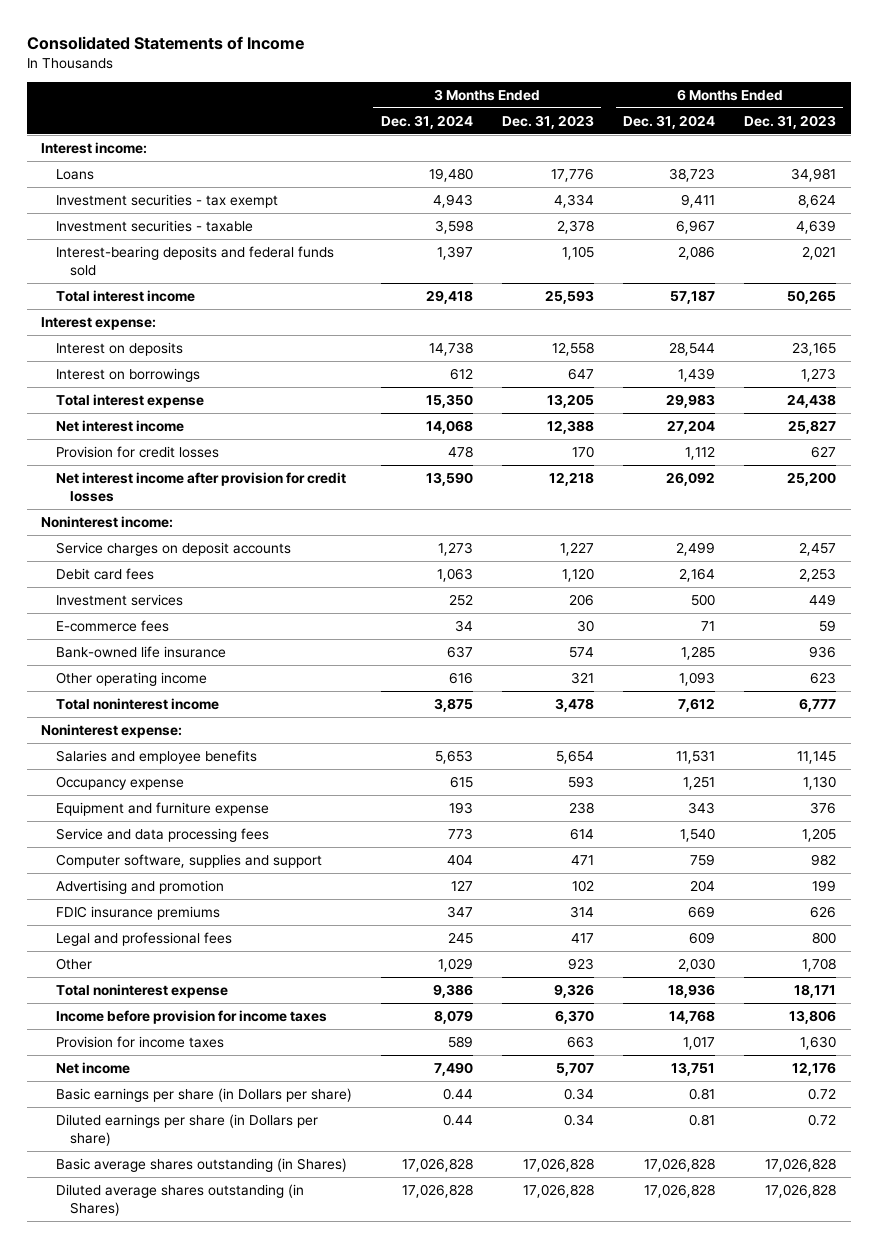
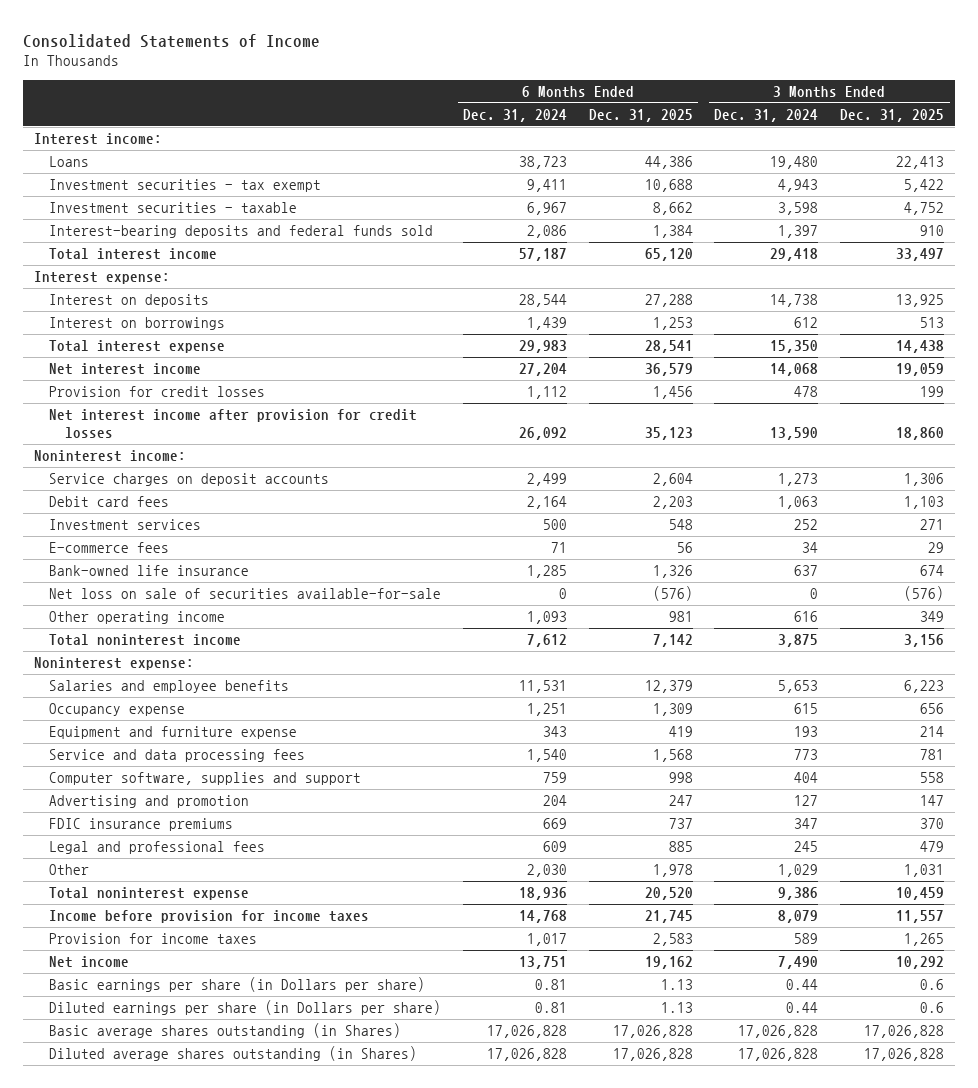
- | 3 Months Ended Dec. 31, 2024 | 3 Months Ended Dec. 31, 2023 | 6 Months Ended Dec. 31, 2024 | 6 Months Ended Dec. 31, 2023
+ | 6 Months Ended Dec. 31, 2024 | 6 Months Ended Dec. 31, 2025 | 3 Months Ended Dec. 31, 2024 | 3 Months Ended Dec. 31, 2025
+ Net loss on sale of securities available-for-sale | 0 | (576) | 0 | (576)

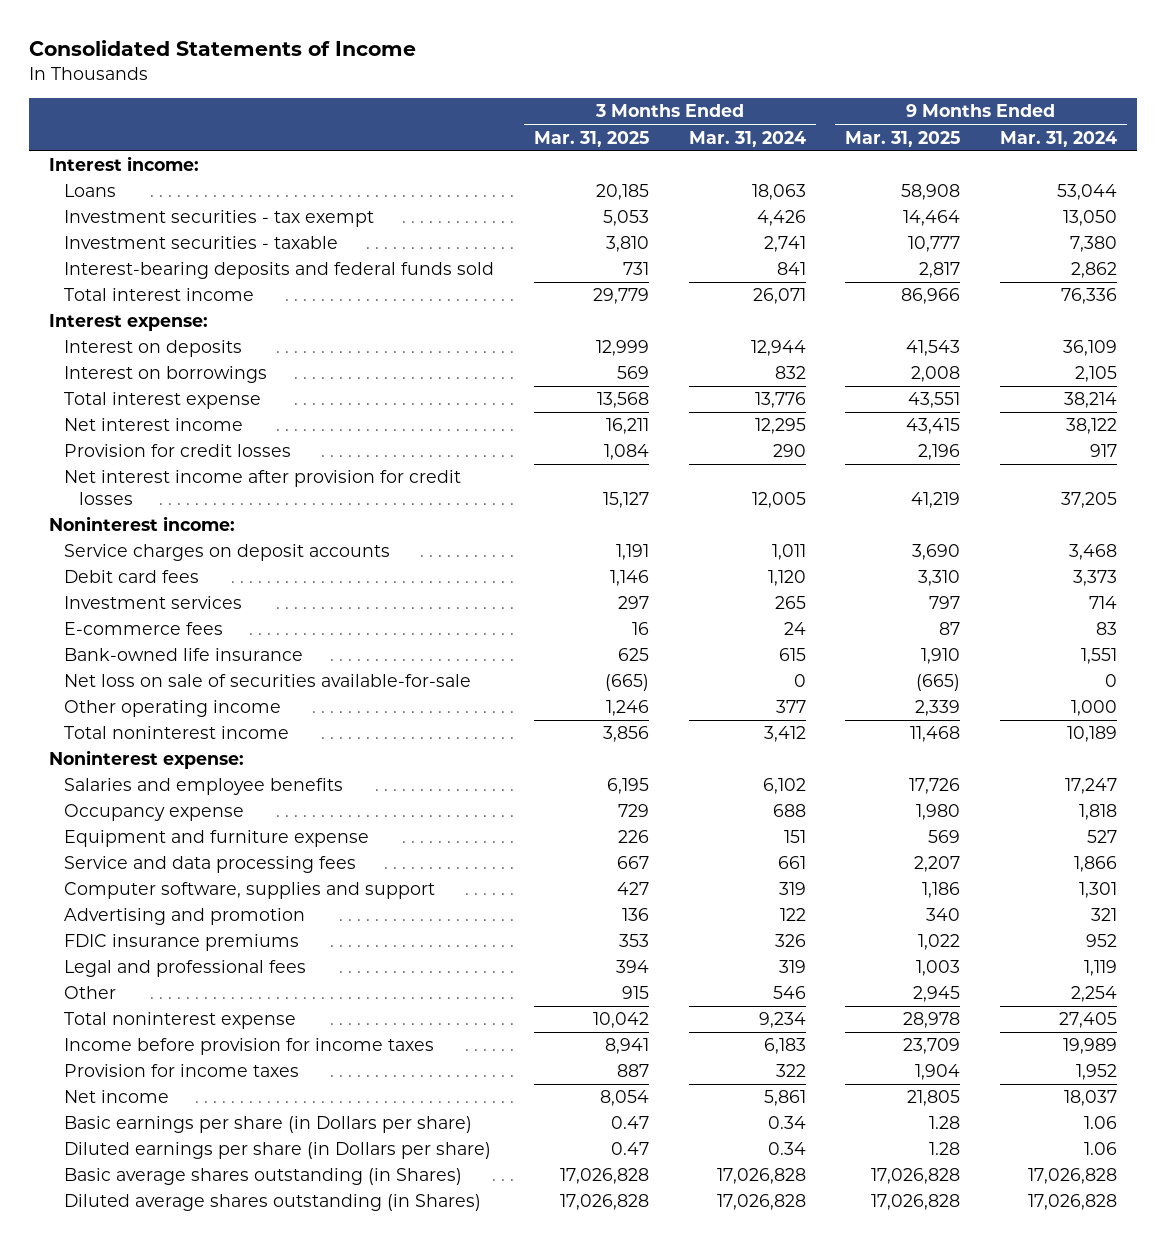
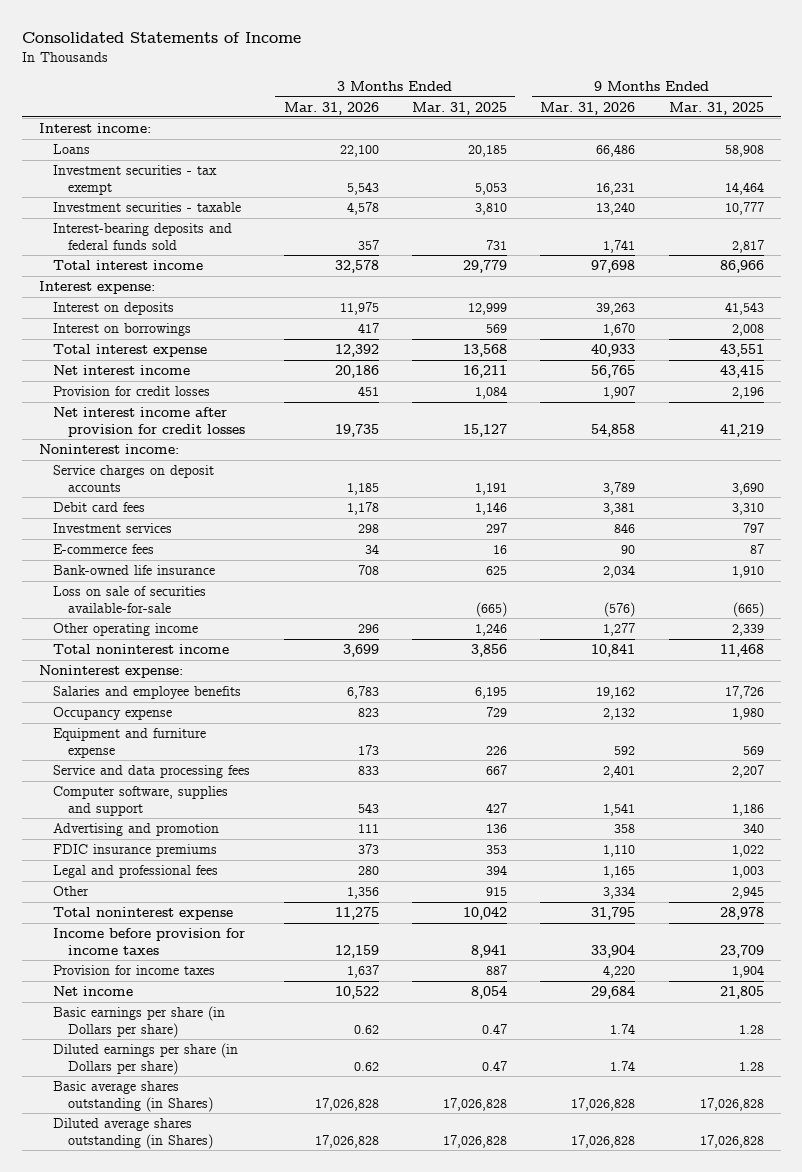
- | 3 Months Ended Mar. 31, 2025 | 3 Months Ended Mar. 31, 2024 | 9 Months Ended Mar. 31, 2025 | 9 Months Ended Mar. 31, 2024
+ | 3 Months Ended Mar. 31, 2026 | 3 Months Ended Mar. 31, 2025 | 9 Months Ended Mar. 31, 2026 | 9 Months Ended Mar. 31, 2025
- Net loss on sale of securities available-for-sale | (665) | 0 | (665) | 0
+ Loss on sale of securities available-for-sale | | (665) | (576) | (665)

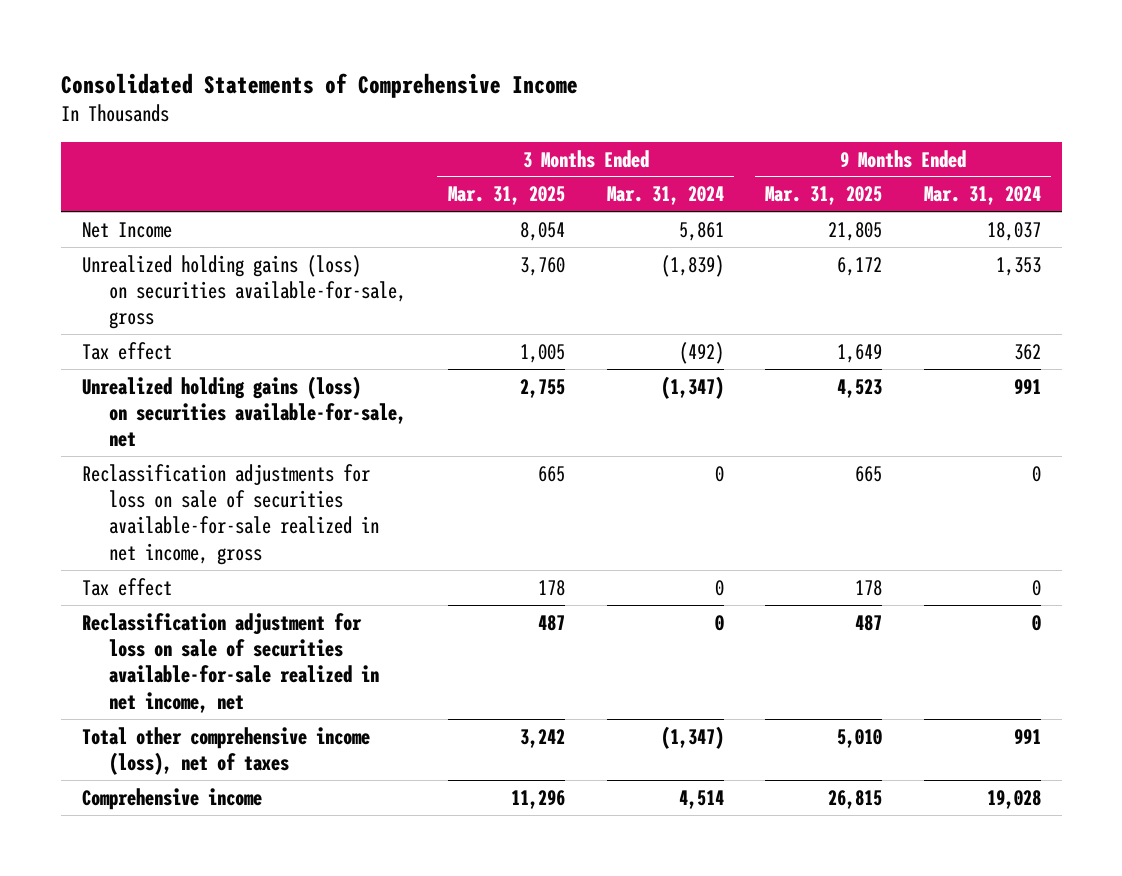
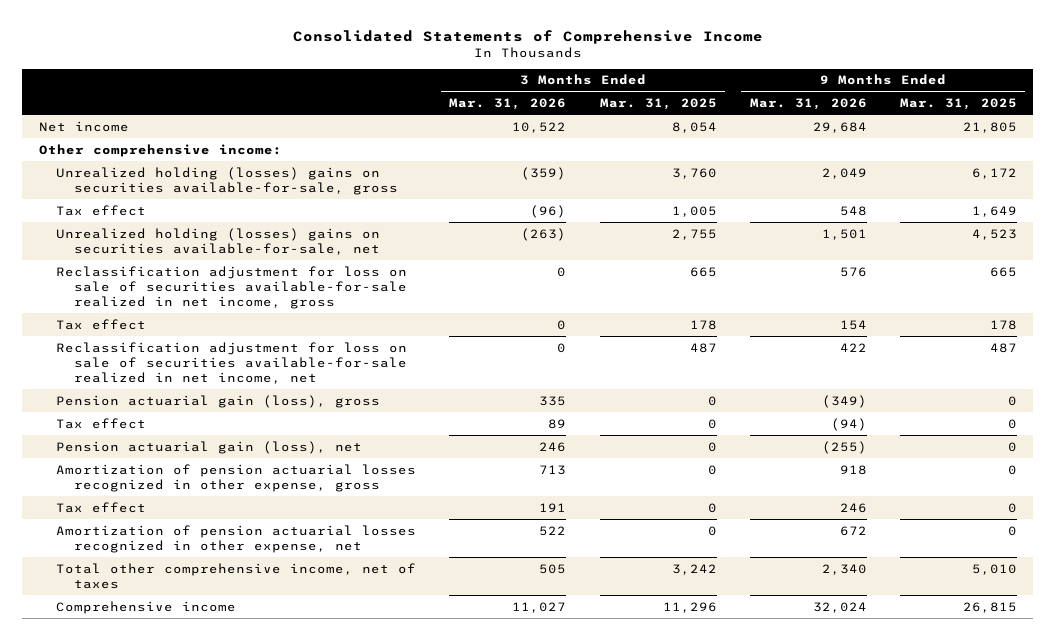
- | 3 Months Ended Mar. 31, 2025 | 3 Months Ended Mar. 31, 2024 | 9 Months Ended Mar. 31, 2025 | 9 Months Ended Mar. 31, 2024
+ | 3 Months Ended Mar. 31, 2026 | 3 Months Ended Mar. 31, 2025 | 9 Months Ended Mar. 31, 2026 | 9 Months Ended Mar. 31, 2025
- Net Income | 8,054 | 5,861 | 21,805 | 18,037
- Unrealized holding gains (loss) on securities available-for-sale, gross | 3,760 | (1,839) | 6,172 | 1,353
+ Net income | 10,522 | 8,054 | 29,684 | 21,805
+ Other comprehensive income:
+ Unrealized holding (losses) gains on securities available-for-sale, gross | (359) | 3,760 | 2,049 | 6,172
- Unrealized holding gains (loss) on securities available-for-sale, net | 2,755 | (1,347) | 4,523 | 991
- Reclassification adjustments for loss on sale of securities available-for-sale realized in net income, gross | 665 | 0 | 665 | 0
+ Unrealized holding (losses) gains on securities available-for-sale, net | (263) | 2,755 | 1,501 | 4,523
+ Reclassification adjustment for loss on sale of securities available-for-sale realized in net income, gross | 0 | 665 | 576 | 665
- Total other comprehensive income (loss), net of taxes | 3,242 | (1,347) | 5,010 | 991
+ Pension actuarial gain (loss), gross | 335 | 0 | (349) | 0
+ Tax effect | 89 | 0 | (94) | 0
+ Pension actuarial gain (loss), net | 246 | 0 | (255) | 0
+ Amortization of pension actuarial losses recognized in other expense, gross | 713 | 0 | 918 | 0
+ Tax effect | 191 | 0 | 246 | 0
+ Amortization of pension actuarial losses recognized in other expense, net | 522 | 0 | 672 | 0
+ Total other comprehensive income, net of taxes | 505 | 3,242 | 2,340 | 5,010

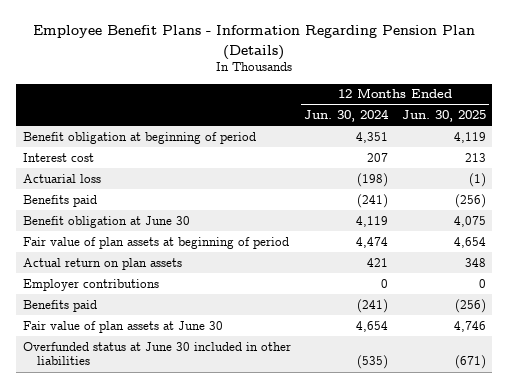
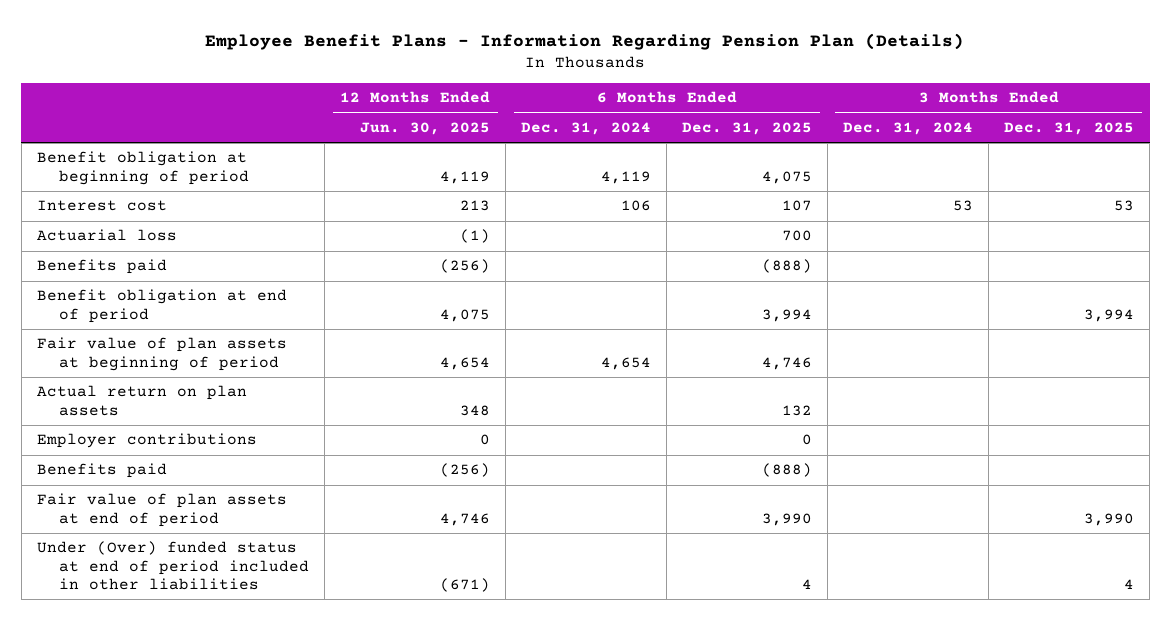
- | 12 Months Ended Jun. 30, 2024 | 12 Months Ended Jun. 30, 2025
+ | 12 Months Ended Jun. 30, 2025 | 6 Months Ended Dec. 31, 2024 | 6 Months Ended Dec. 31, 2025 | 3 Months Ended Dec. 31, 2024 | 3 Months Ended Dec. 31, 2025
- Benefit obligation at June 30 | 4,119 | 4,075
+ Benefit obligation at end of period | 4,075 | | 3,994 | | 3,994
- Fair value of plan assets at June 30 | 4,654 | 4,746
- Overfunded status at June 30 included in other liabilities | (535) | (671)
+ Fair value of plan assets at end of period | 4,746 | | 3,990 | | 3,990
+ Under (Over) funded status at end of period included in other liabilities | (671) | | 4 | | 4

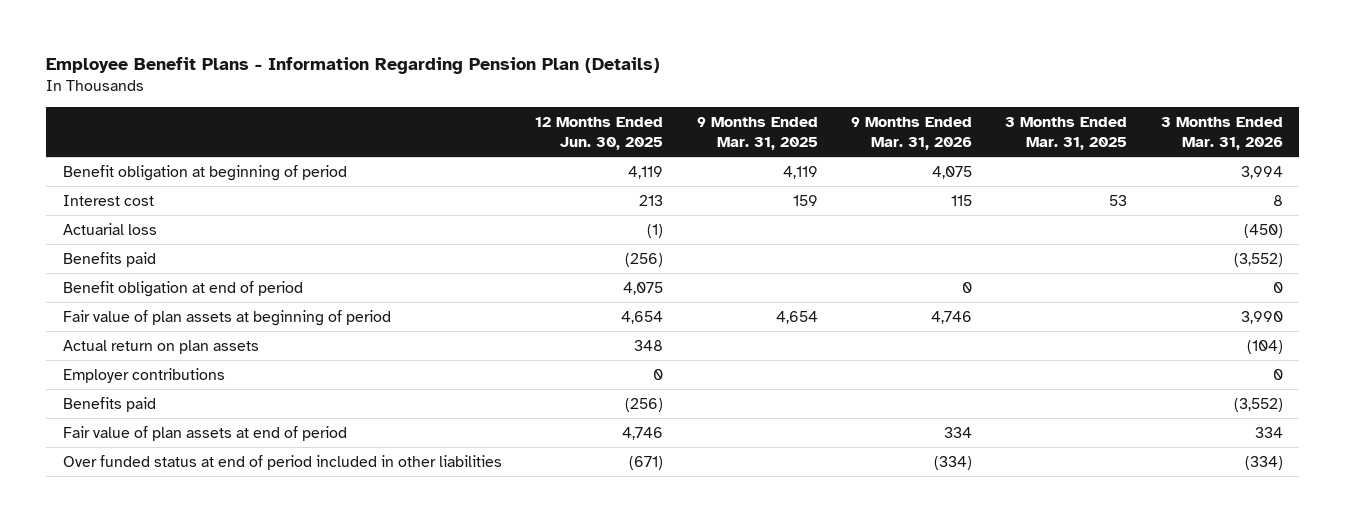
- | 12 Months Ended Jun. 30, 2025 | 6 Months Ended Dec. 31, 2024 | 6 Months Ended Dec. 31, 2025 | 3 Months Ended Dec. 31, 2024 | 3 Months Ended Dec. 31, 2025
+ | 12 Months Ended Jun. 30, 2025 | 9 Months Ended Mar. 31, 2025 | 9 Months Ended Mar. 31, 2026 | 3 Months Ended Mar. 31, 2025 | 3 Months Ended Mar. 31, 2026
- Under (Over) funded status at end of period included in other liabilities | (671) | | 4 | | 4
+ Over funded status at end of period included in other liabilities | (671) | | (334) | | (334)

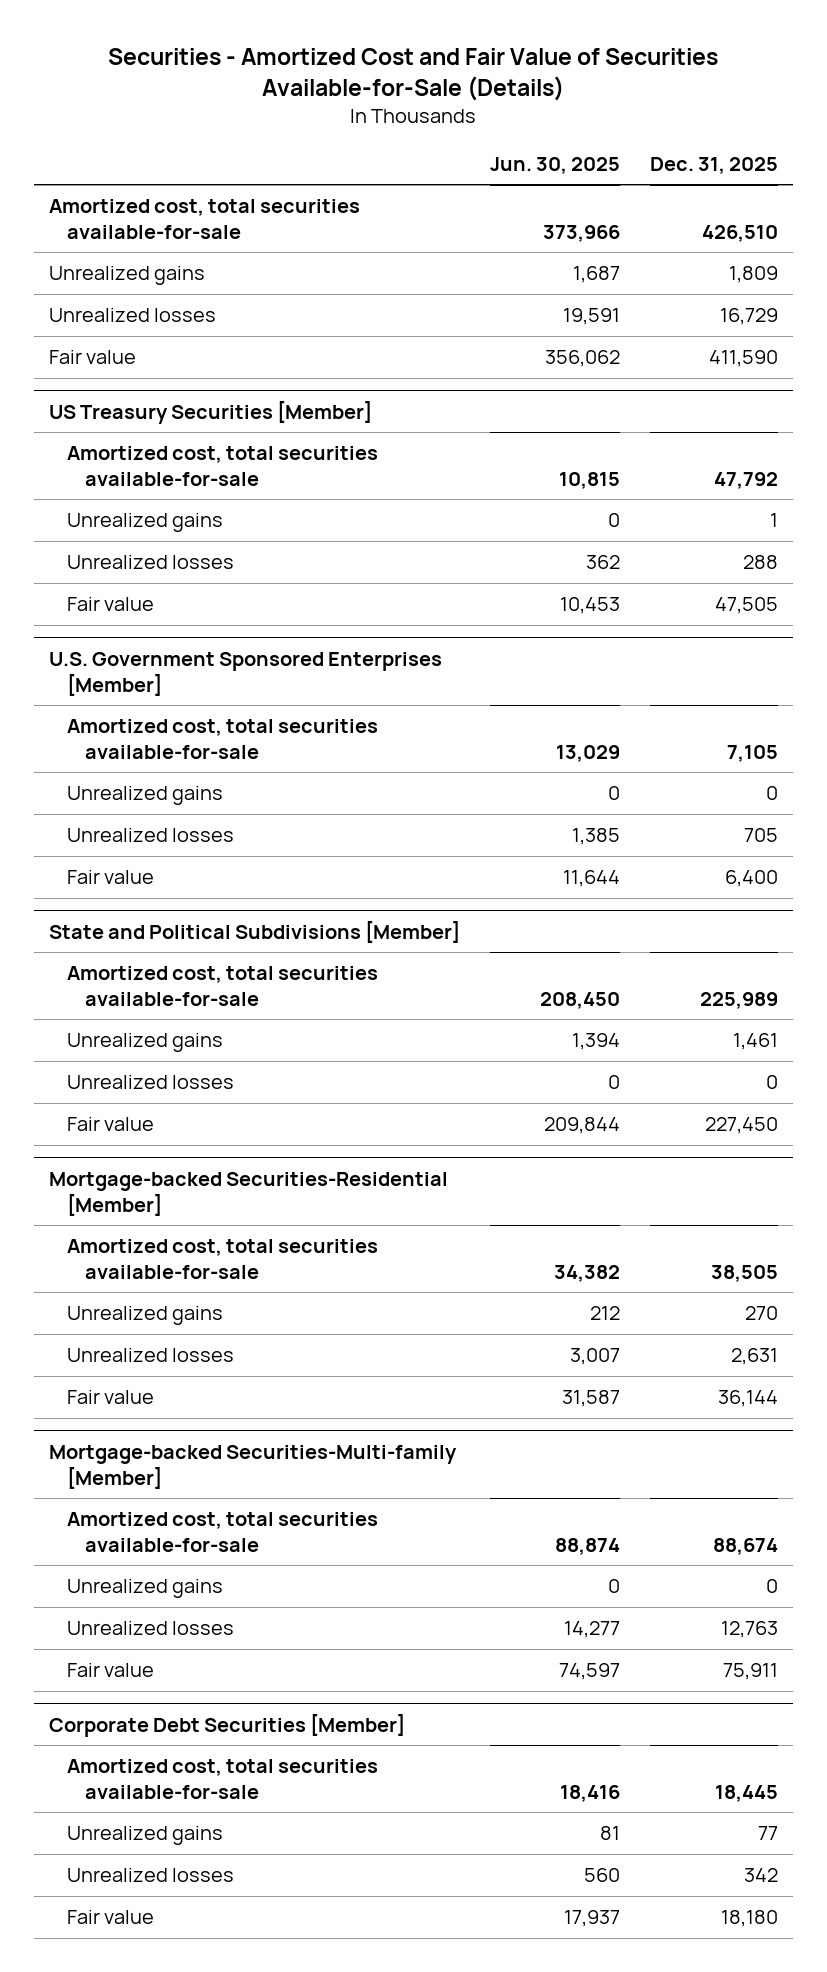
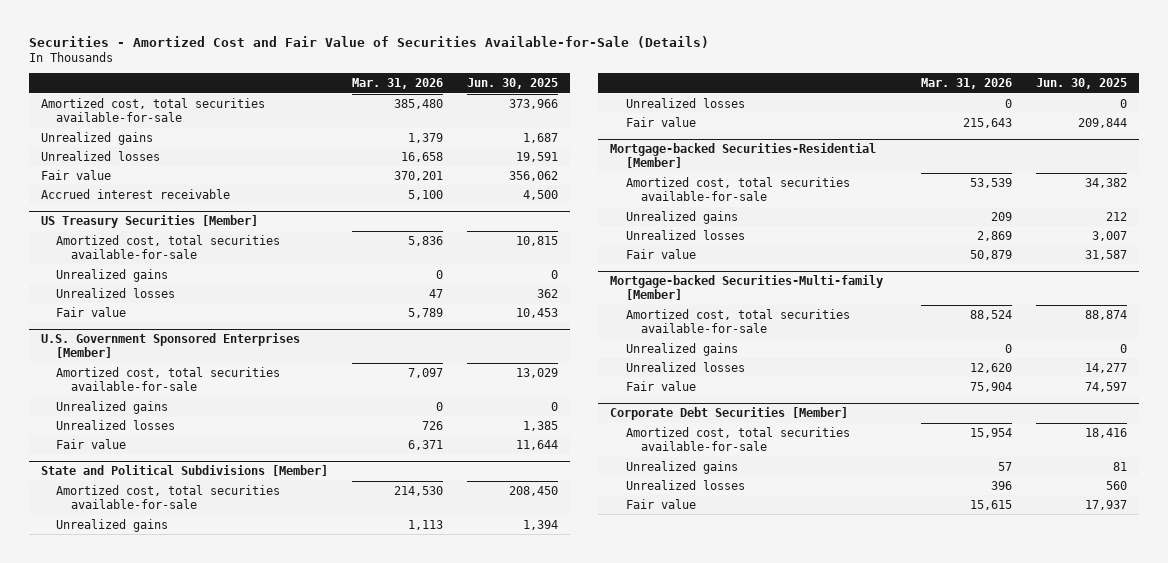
- | Jun. 30, 2025 | Dec. 31, 2025
+ | Mar. 31, 2026 | Jun. 30, 2025
+ Accrued interest receivable | 5,100 | 4,500

